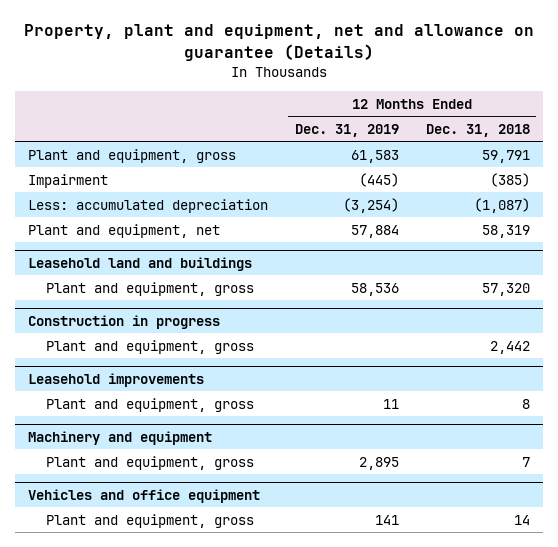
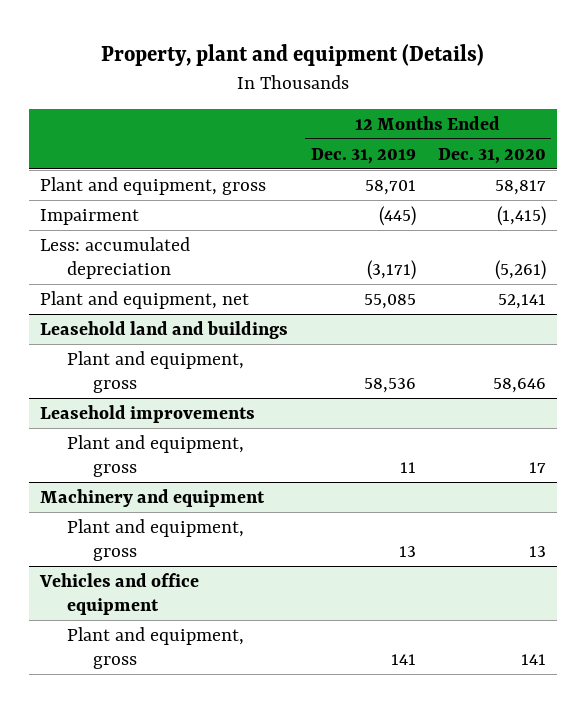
- Property, plant and equipment, net and allowance on guarantee (Details)
+ Property, plant and equipment (Details)
- | 12 Months Ended Dec. 31, 2019 | 12 Months Ended Dec. 31, 2018
+ | 12 Months Ended Dec. 31, 2019 | 12 Months Ended Dec. 31, 2020
- Plant and equipment, gross | 61,583 | 59,791
+ Plant and equipment, gross | 58,701 | 58,817
- Less: accumulated depreciation | (3,254) | (1,087)
- Plant and equipment, net | 57,884 | 58,319
+ Less: accumulated depreciation | (3,171) | (5,261)
+ Plant and equipment, net | 55,085 | 52,141
- Construction in progress
- Plant and equipment, gross | | 2,442
@ Machinery and equipment
- Plant and equipment, gross | 2,895 | 7
+ Plant and equipment, gross | 13 | 13

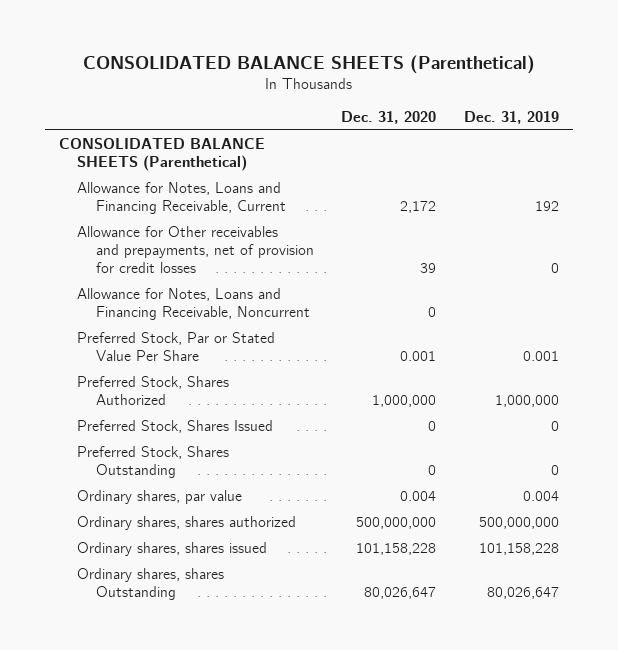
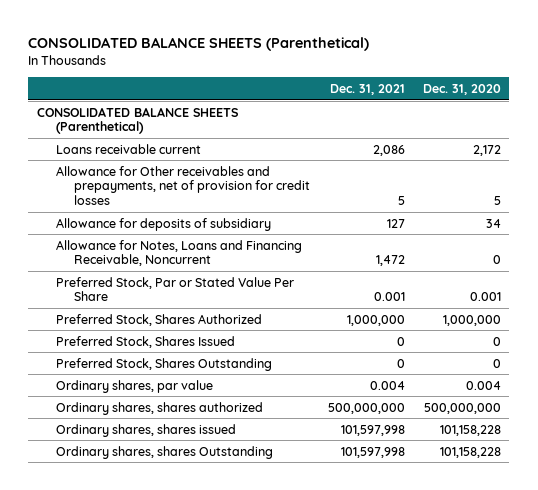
- | Dec. 31, 2020 | Dec. 31, 2019
+ | Dec. 31, 2021 | Dec. 31, 2020
- Allowance for Notes, Loans and Financing Receivable, Current | 2,172 | 192
- Allowance for Other receivables and prepayments, net of provision for credit losses | 39 | 0
+ Loans receivable current | 2,086 | 2,172
+ Allowance for Other receivables and prepayments, net of provision for credit losses | 5 | 5
+ Allowance for deposits of subsidiary | 127 | 34
- Ordinary shares, shares Outstanding | 80,026,647 | 80,026,647
+ Ordinary shares, shares Outstanding | 101,597,998 | 101,158,228

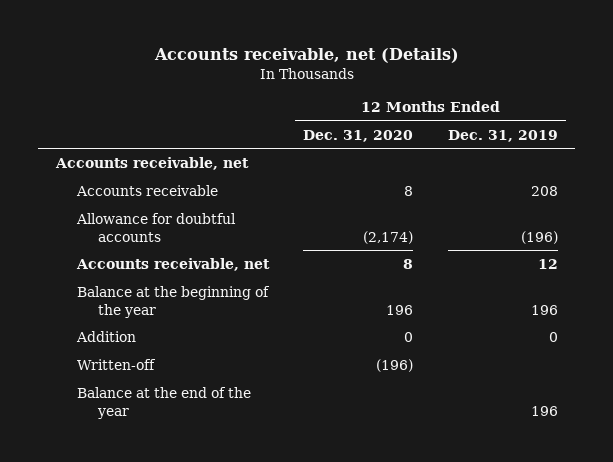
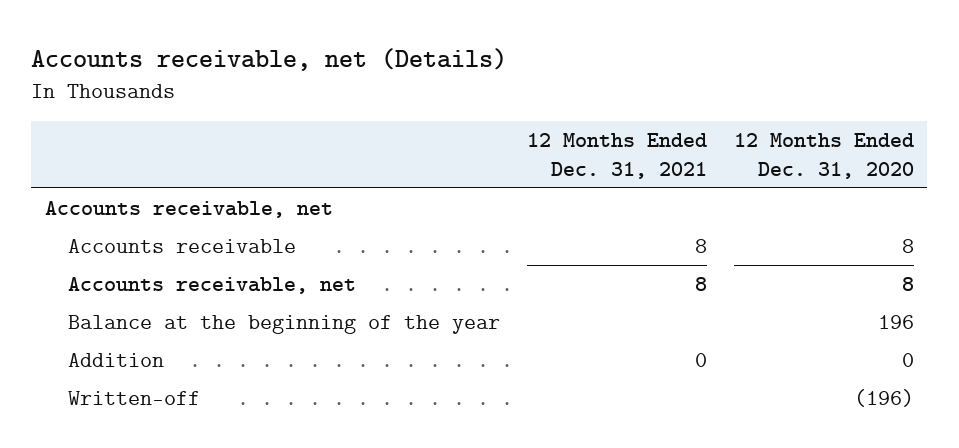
- | 12 Months Ended Dec. 31, 2020 | 12 Months Ended Dec. 31, 2019
+ | 12 Months Ended Dec. 31, 2021 | 12 Months Ended Dec. 31, 2020
- Allowance for doubtful accounts | (2,174) | (196)
- Balance at the end of the year | | 196

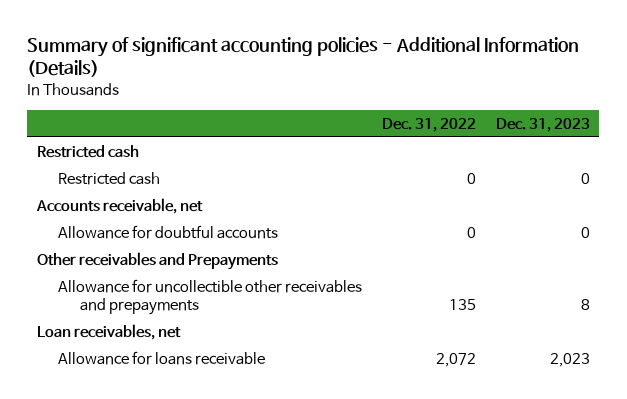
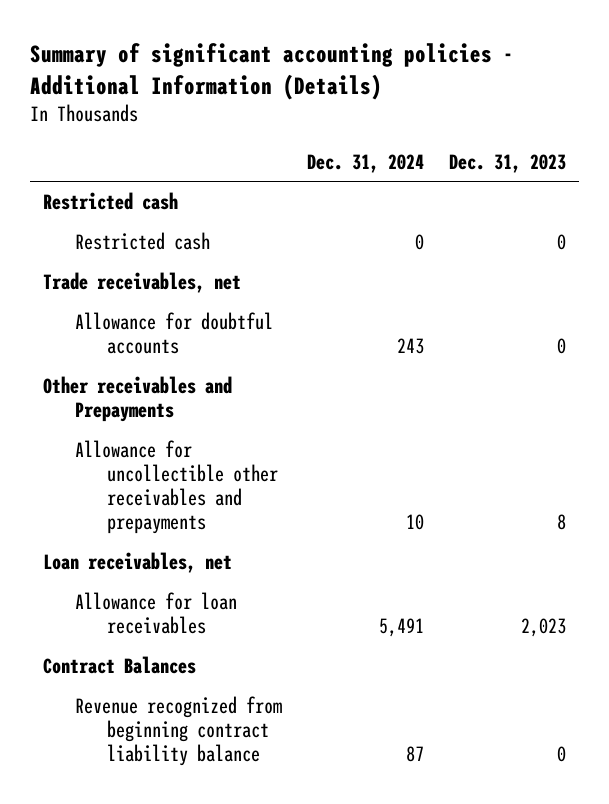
- | Dec. 31, 2022 | Dec. 31, 2023
+ | Dec. 31, 2024 | Dec. 31, 2023
- Accounts receivable, net
+ Trade receivables, net
- Allowance for loans receivable | 2,072 | 2,023
+ Allowance for loan receivables | 5,491 | 2,023
+ Contract Balances
+ Revenue recognized from beginning contract liability balance | 87 | 0

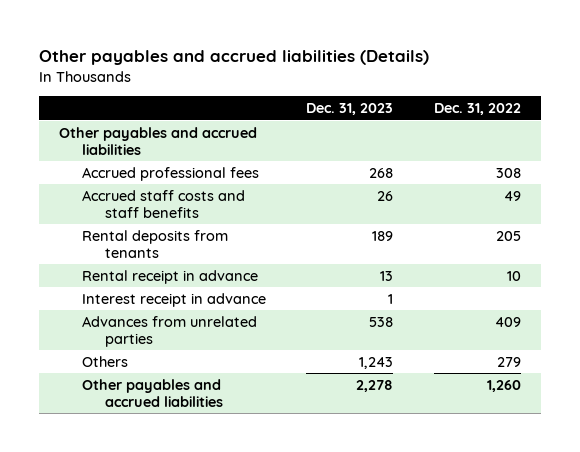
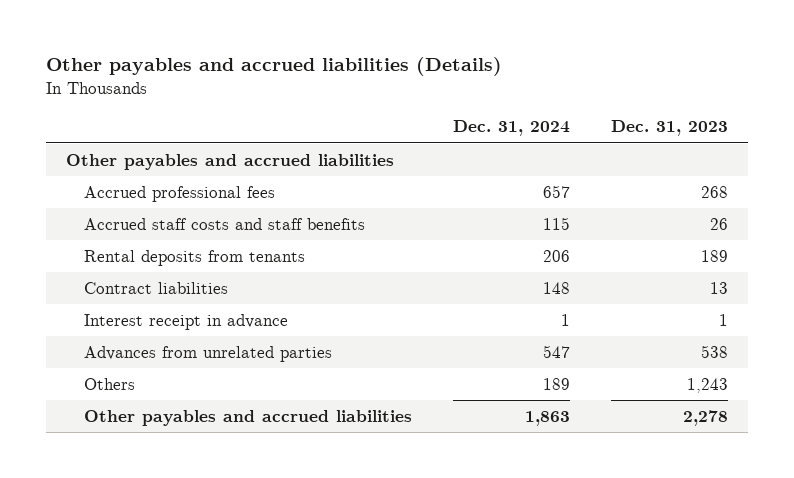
- | Dec. 31, 2023 | Dec. 31, 2022
+ | Dec. 31, 2024 | Dec. 31, 2023
- Rental receipt in advance | 13 | 10
+ Contract liabilities | 148 | 13

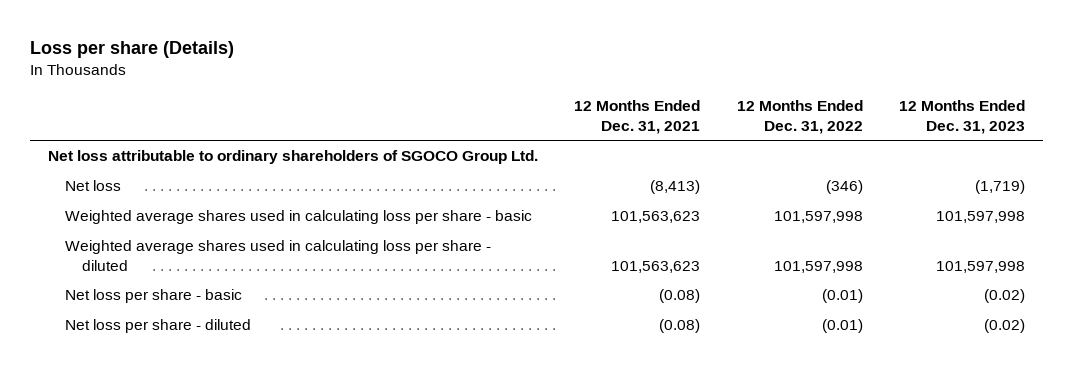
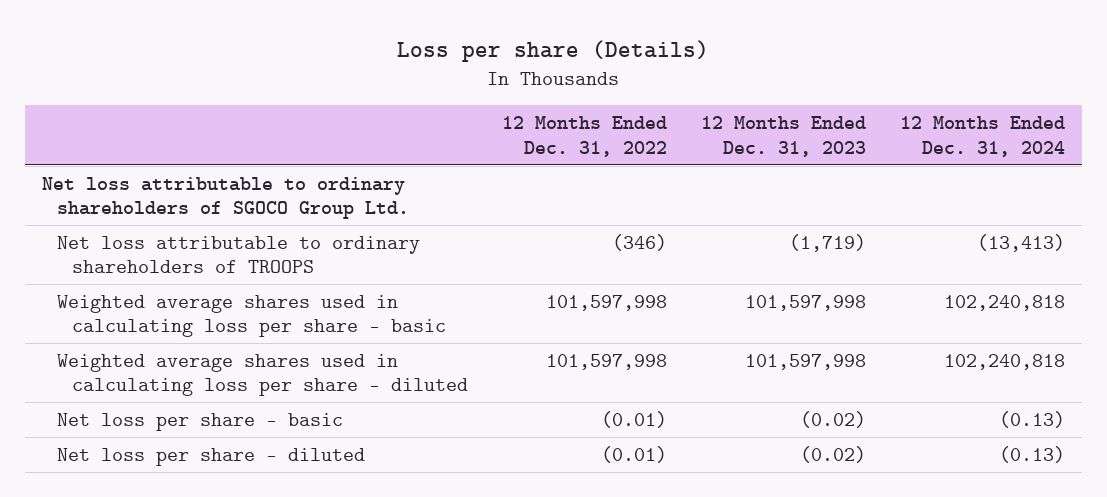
- | 12 Months Ended Dec. 31, 2021 | 12 Months Ended Dec. 31, 2022 | 12 Months Ended Dec. 31, 2023
+ | 12 Months Ended Dec. 31, 2022 | 12 Months Ended Dec. 31, 2023 | 12 Months Ended Dec. 31, 2024
- Net loss | (8,413) | (346) | (1,719)
+ Net loss attributable to ordinary shareholders of TROOPS | (346) | (1,719) | (13,413)

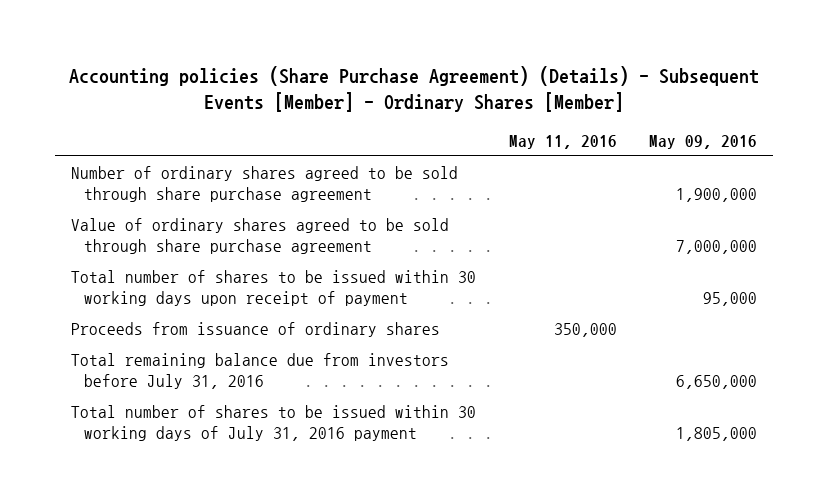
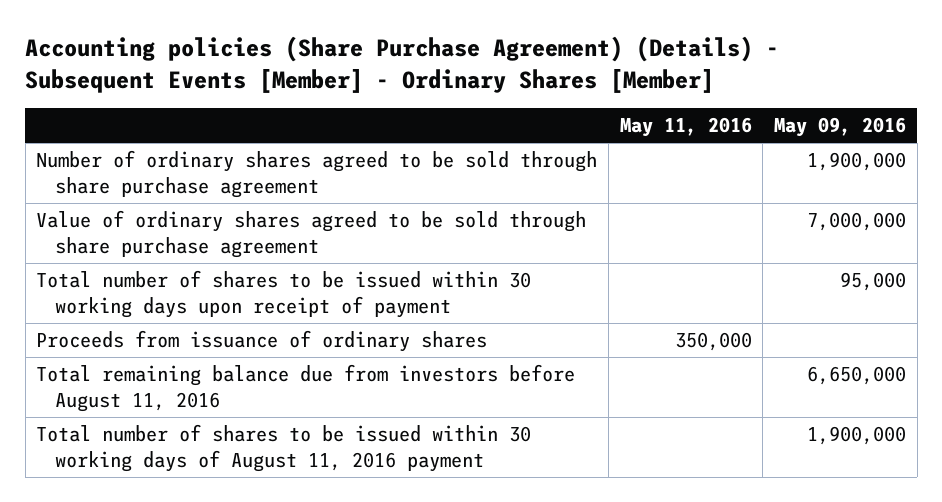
- Total remaining balance due from investors before July 31, 2016 | | 6,650,000
- Total number of shares to be issued within 30 working days of July 31, 2016 payment | | 1,805,000
+ Total remaining balance due from investors before August 11, 2016 | | 6,650,000
+ Total number of shares to be issued within 30 working days of August 11, 2016 payment | | 1,900,000

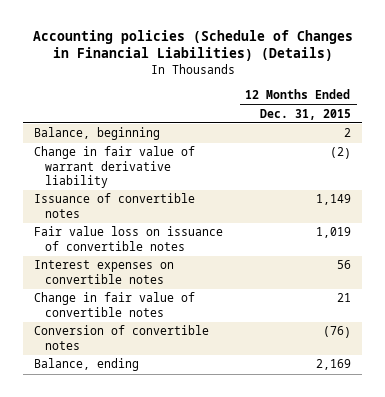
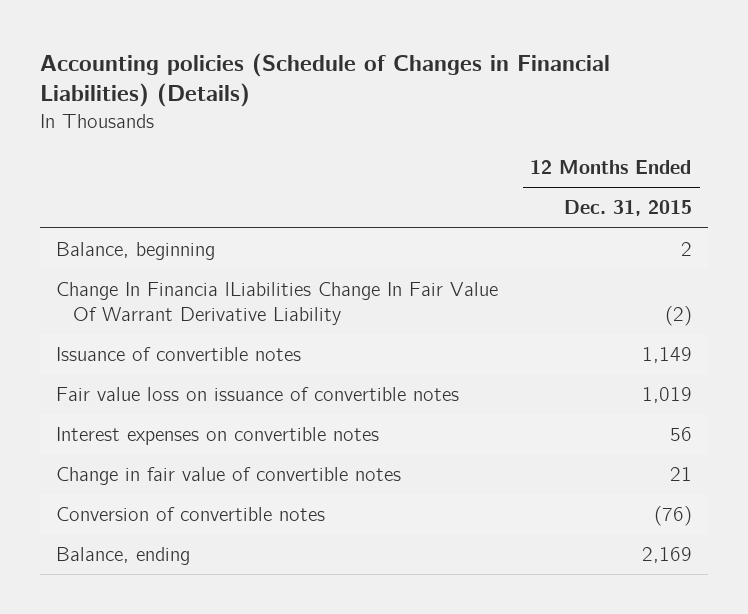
- Change in fair value of warrant derivative liability | (2)
+ Change In Financia lLiabilities Change In Fair Value Of Warrant Derivative Liability | (2)

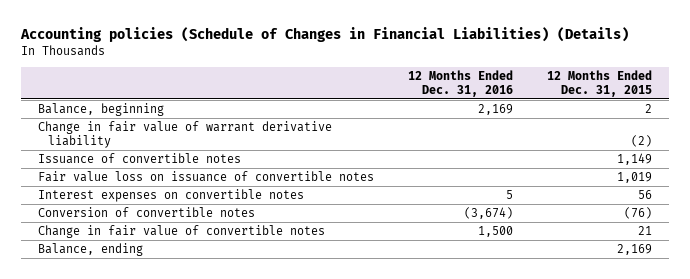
- | 12 Months Ended Dec. 31, 2015
+ | 12 Months Ended Dec. 31, 2016 | 12 Months Ended Dec. 31, 2015
- Change In Financia lLiabilities Change In Fair Value Of Warrant Derivative Liability | (2)
+ Change in fair value of warrant derivative liability | | (2)
moved down: Change in fair value of convertible notes | 1,500 | 21

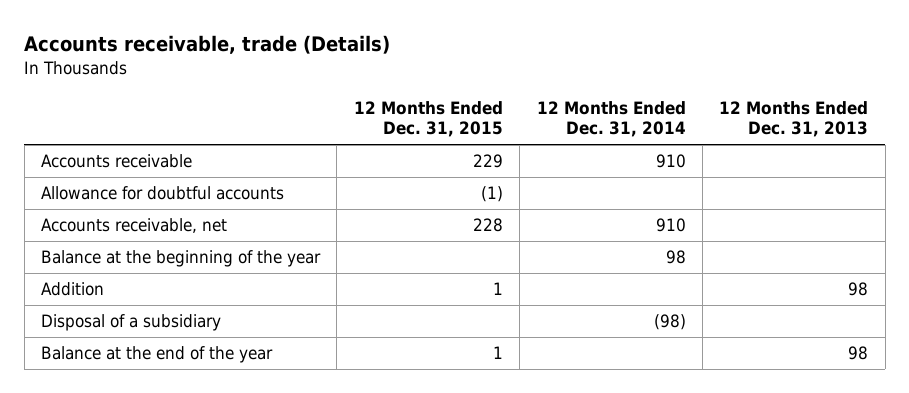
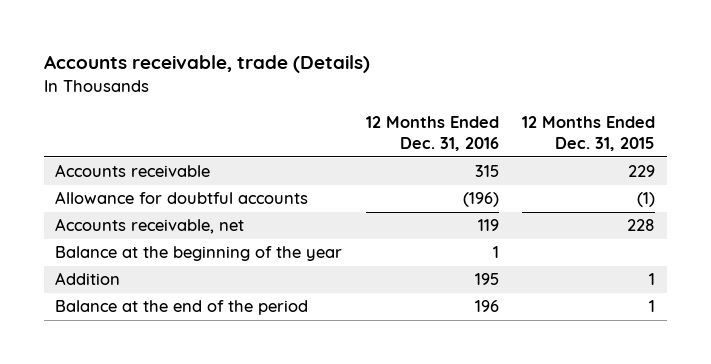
- | 12 Months Ended Dec. 31, 2015 | 12 Months Ended Dec. 31, 2014 | 12 Months Ended Dec. 31, 2013
+ | 12 Months Ended Dec. 31, 2016 | 12 Months Ended Dec. 31, 2015
- Disposal of a subsidiary | | (98) |
- Balance at the end of the year | 1 | | 98
+ Balance at the end of the period | 196 | 1

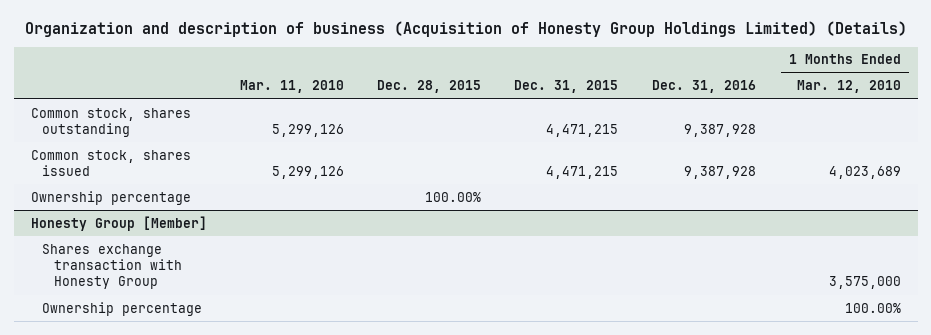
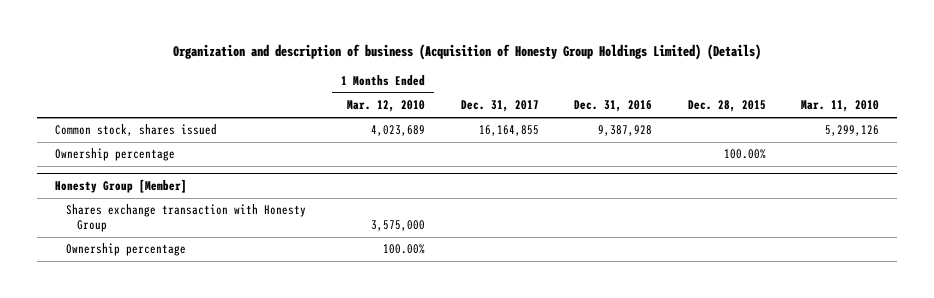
- | Mar. 11, 2010 | Dec. 28, 2015 | Dec. 31, 2015 | Dec. 31, 2016 | 1 Months Ended Mar. 12, 2010
+ | 1 Months Ended Mar. 12, 2010 | Dec. 31, 2017 | Dec. 31, 2016 | Dec. 28, 2015 | Mar. 11, 2010
- Common stock, shares outstanding | 5,299,126 | | 4,471,215 | 9,387,928 |

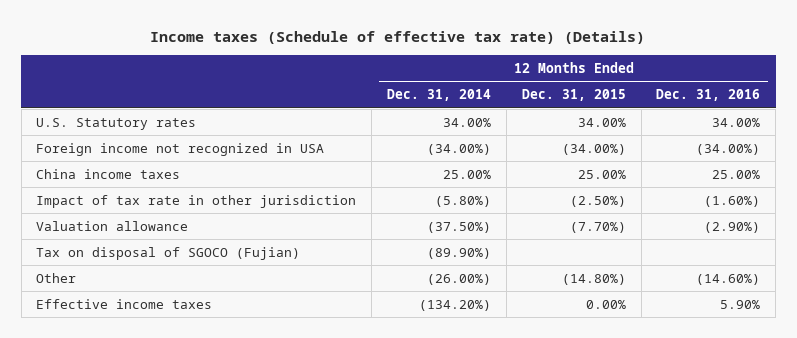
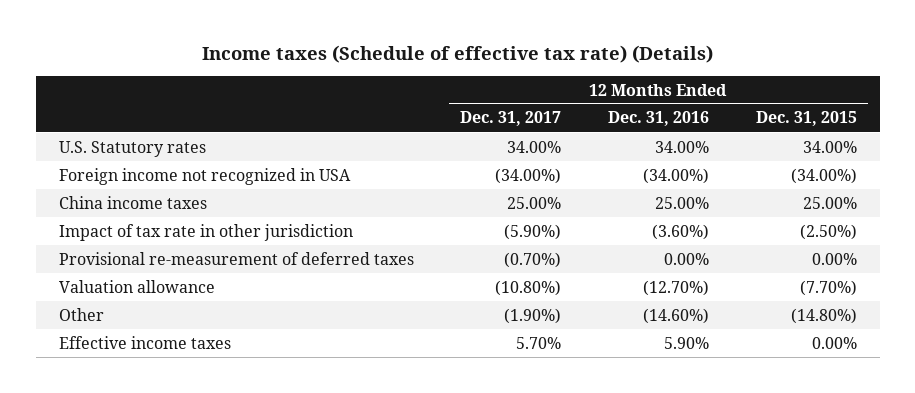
- | 12 Months Ended Dec. 31, 2014 | 12 Months Ended Dec. 31, 2015 | 12 Months Ended Dec. 31, 2016
+ | 12 Months Ended Dec. 31, 2017 | 12 Months Ended Dec. 31, 2016 | 12 Months Ended Dec. 31, 2015
- Impact of tax rate in other jurisdiction | (5.80%) | (2.50%) | (1.60%)
- Valuation allowance | (37.50%) | (7.70%) | (2.90%)
- Tax on disposal of SGOCO (Fujian) | (89.90%) | |
+ Impact of tax rate in other jurisdiction | (5.90%) | (3.60%) | (2.50%)
+ Provisional re-measurement of deferred taxes | (0.70%) | 0.00% | 0.00%
+ Valuation allowance | (10.80%) | (12.70%) | (7.70%)

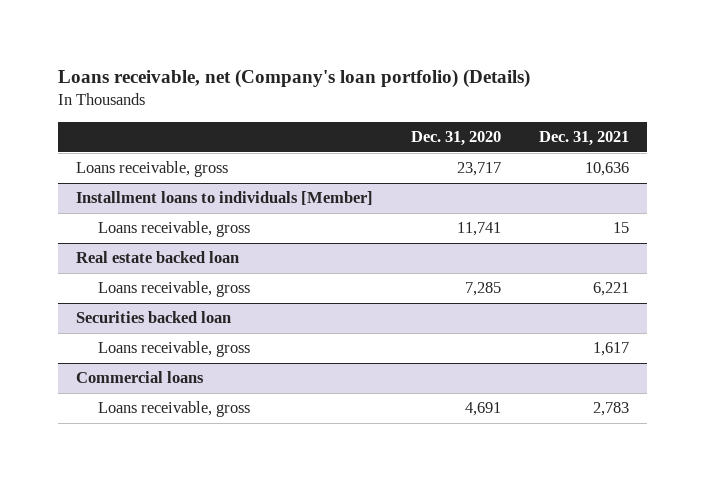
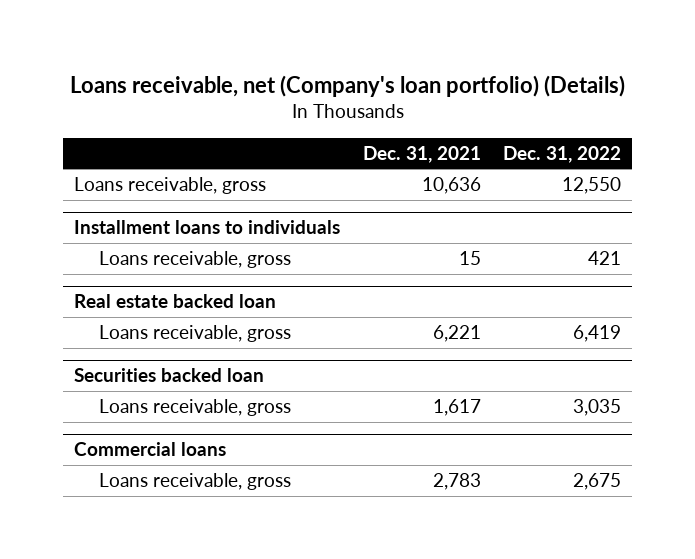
- | Dec. 31, 2020 | Dec. 31, 2021
+ | Dec. 31, 2021 | Dec. 31, 2022
- Installment loans to individuals [Member]
+ Installment loans to individuals

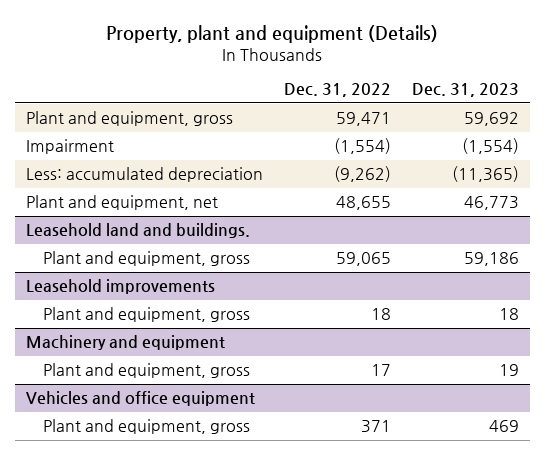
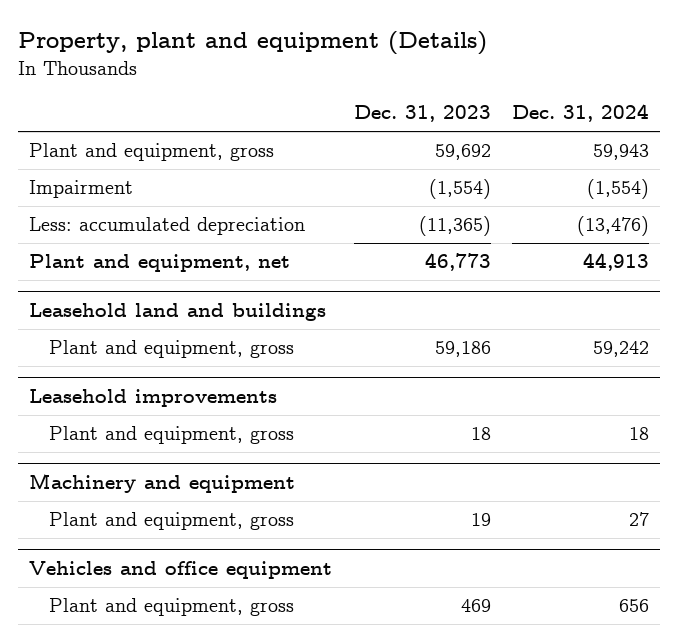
- | Dec. 31, 2022 | Dec. 31, 2023
+ | Dec. 31, 2023 | Dec. 31, 2024
- Leasehold land and buildings.
+ Leasehold land and buildings

